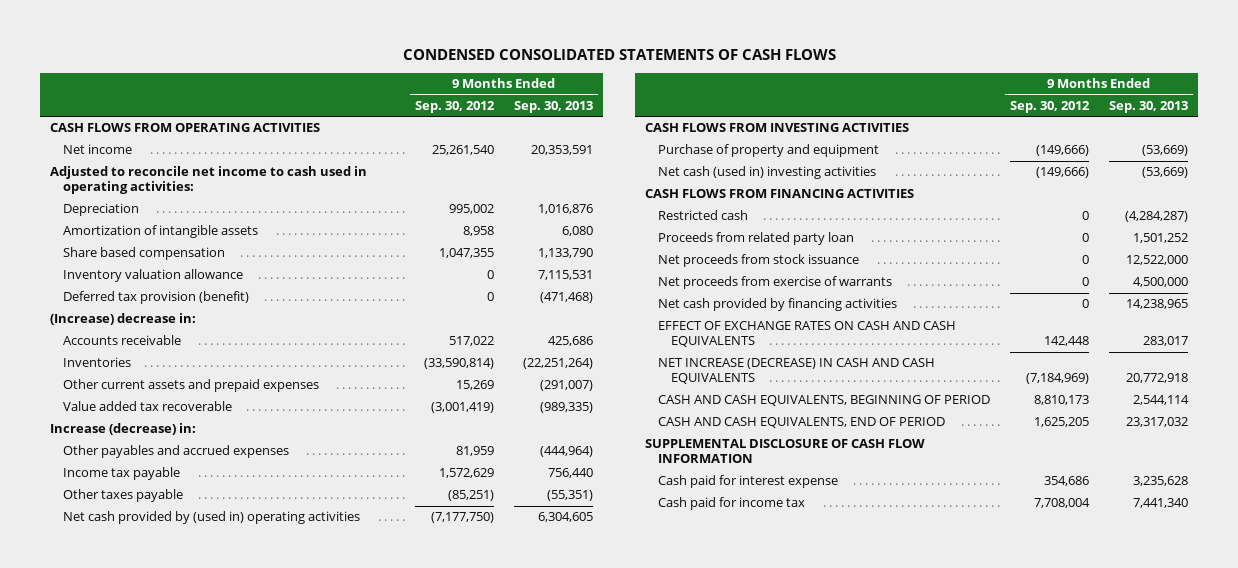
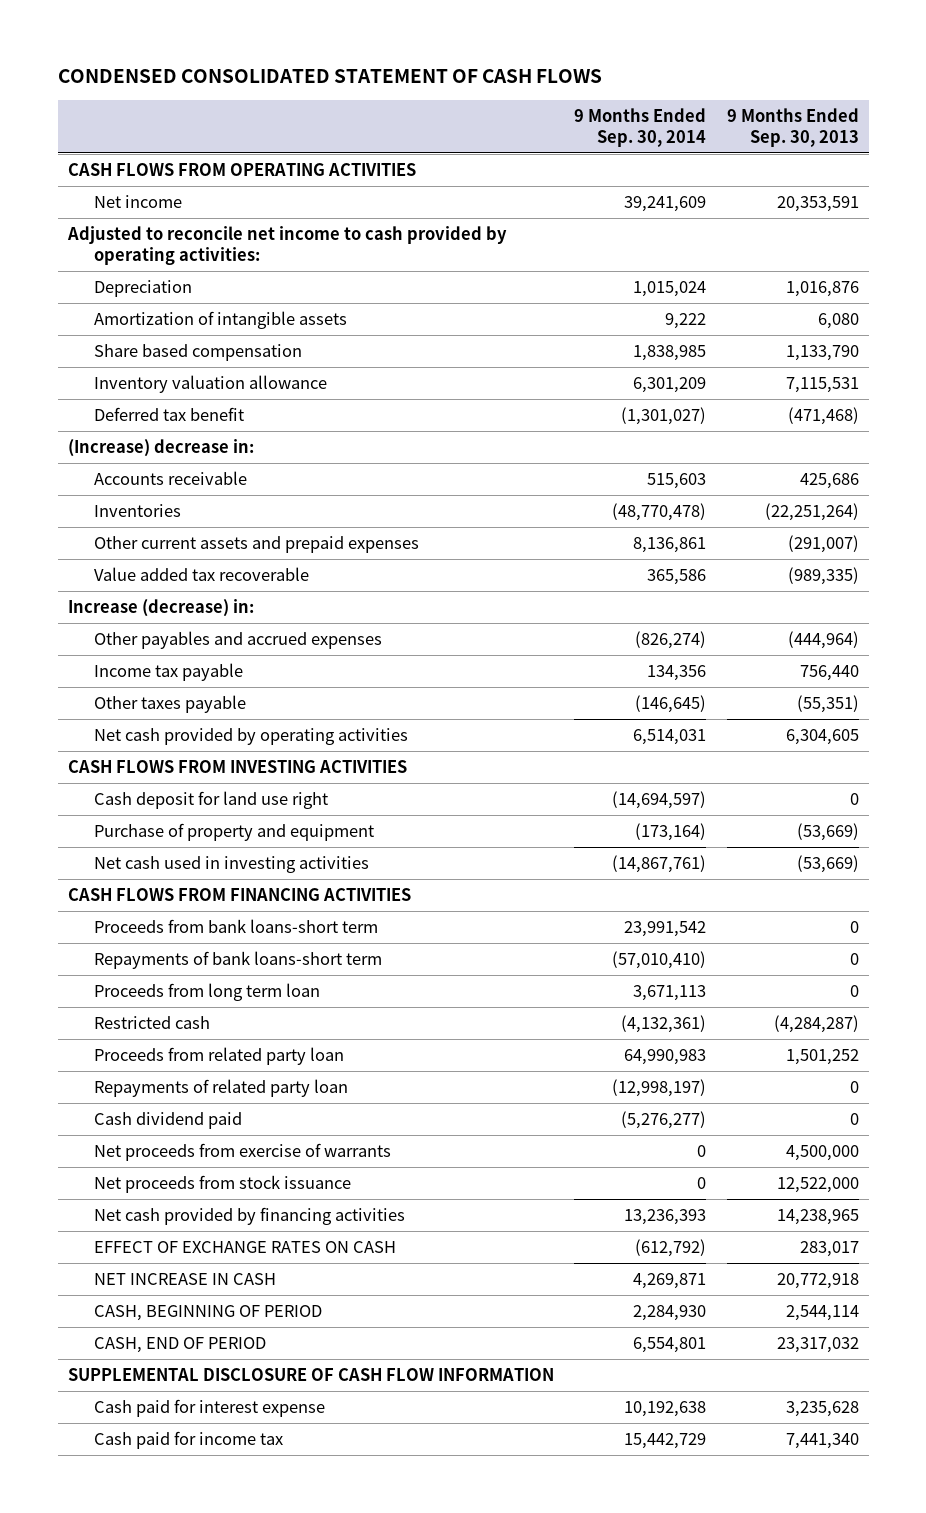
- CONDENSED CONSOLIDATED STATEMENTS OF CASH FLOWS
+ CONDENSED CONSOLIDATED STATEMENT OF CASH FLOWS
- | 9 Months Ended Sep. 30, 2012 | 9 Months Ended Sep. 30, 2013
+ | 9 Months Ended Sep. 30, 2014 | 9 Months Ended Sep. 30, 2013
- Adjusted to reconcile net income to cash used in operating activities:
+ Adjusted to reconcile net income to cash provided by operating activities:
- Deferred tax provision (benefit) | 0 | (471,468)
+ Deferred tax benefit | (1,301,027) | (471,468)
- Net cash provided by (used in) operating activities | (7,177,750) | 6,304,605
+ Net cash provided by operating activities | 6,514,031 | 6,304,605
+ Cash deposit for land use right | (14,694,597) | 0
- Net cash (used in) investing activities | (149,666) | (53,669)
+ Net cash used in investing activities | (14,867,761) | (53,669)
+ Proceeds from bank loans-short term | 23,991,542 | 0
+ Repayments of bank loans-short term | (57,010,410) | 0
+ Proceeds from long term loan | 3,671,113 | 0
+ Repayments of related party loan | (12,998,197) | 0
+ Cash dividend paid | (5,276,277) | 0
moved down: Net proceeds from stock issuance | 0 | 12,522,000
- EFFECT OF EXCHANGE RATES ON CASH AND CASH EQUIVALENTS | 142,448 | 283,017
- NET INCREASE (DECREASE) IN CASH AND CASH EQUIVALENTS | (7,184,969) | 20,772,918
- CASH AND CASH EQUIVALENTS, BEGINNING OF PERIOD | 8,810,173 | 2,544,114
- CASH AND CASH EQUIVALENTS, END OF PERIOD | 1,625,205 | 23,317,032
+ EFFECT OF EXCHANGE RATES ON CASH | (612,792) | 283,017
+ NET INCREASE IN CASH | 4,269,871 | 20,772,918
+ CASH, BEGINNING OF PERIOD | 2,284,930 | 2,544,114
+ CASH, END OF PERIOD | 6,554,801 | 23,317,032

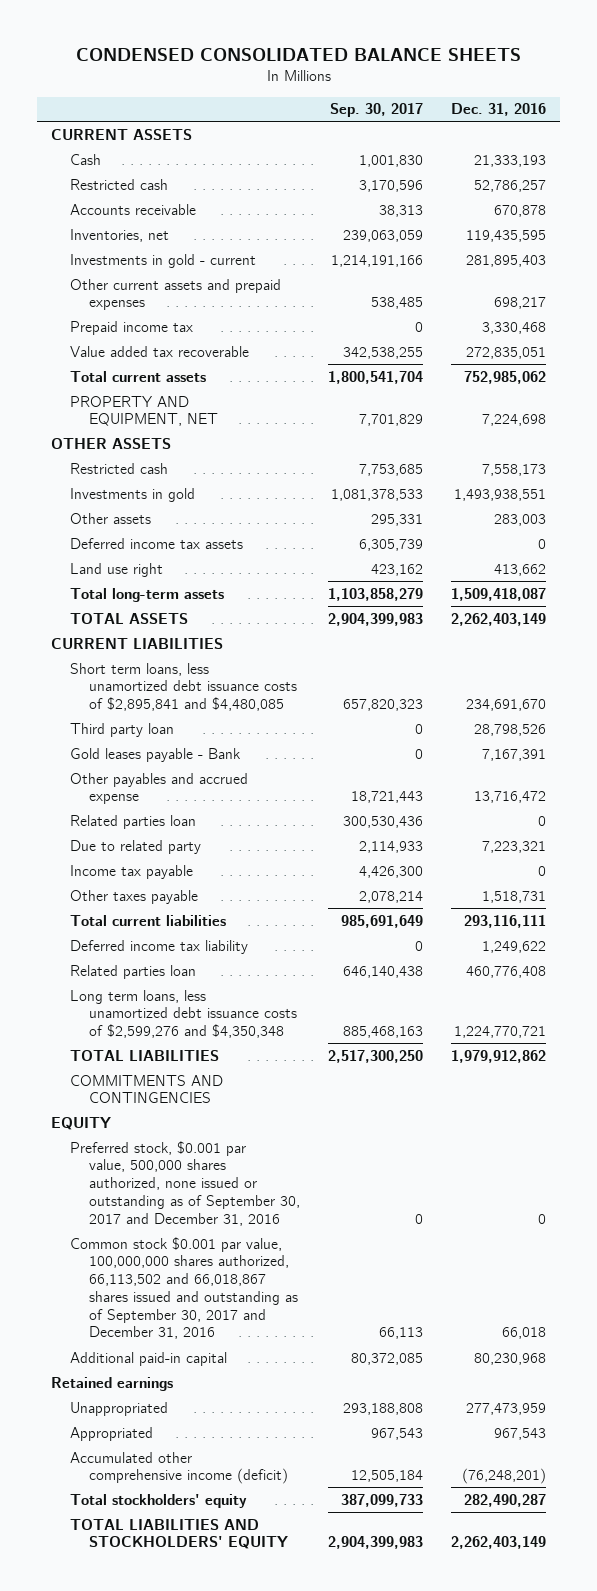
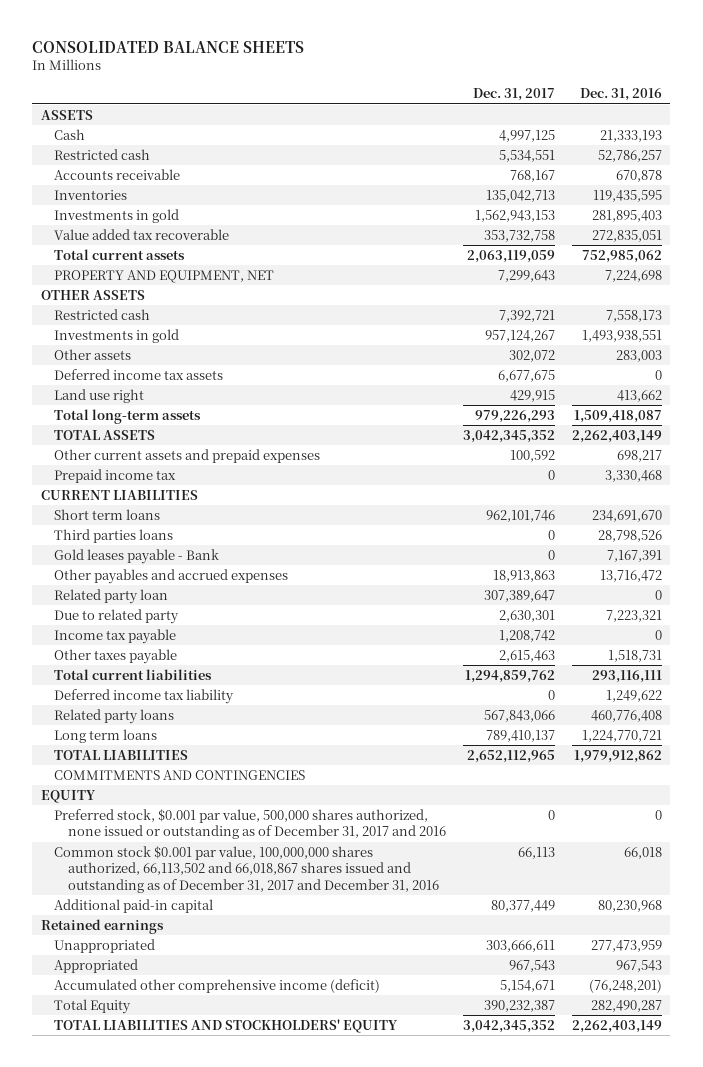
- CONDENSED CONSOLIDATED BALANCE SHEETS
+ CONSOLIDATED BALANCE SHEETS
- | Sep. 30, 2017 | Dec. 31, 2016
+ | Dec. 31, 2017 | Dec. 31, 2016
- CURRENT ASSETS
+ ASSETS
- Inventories, net | 239,063,059 | 119,435,595
- Investments in gold - current | 1,214,191,166 | 281,895,403
+ Inventories | 135,042,713 | 119,435,595
+ Investments in gold | 1,562,943,153 | 281,895,403
moved down: Other current assets and prepaid expenses | 100,592 | 698,217
moved down: Prepaid income tax | 0 | 3,330,468
- Short term loans, less unamortized debt issuance costs of $2,895,841 and $4,480,085 | 657,820,323 | 234,691,670
- Third party loan | 0 | 28,798,526
+ Short term loans | 962,101,746 | 234,691,670
+ Third parties loans | 0 | 28,798,526
- Other payables and accrued expense | 18,721,443 | 13,716,472
- Related parties loan | 300,530,436 | 0
+ Other payables and accrued expenses | 18,913,863 | 13,716,472
+ Related party loan | 307,389,647 | 0
- Related parties loan | 646,140,438 | 460,776,408
- Long term loans, less unamortized debt issuance costs of $2,599,276 and $4,350,348 | 885,468,163 | 1,224,770,721
+ Related party loans | 567,843,066 | 460,776,408
+ Long term loans | 789,410,137 | 1,224,770,721
- Preferred stock, $0.001 par value, 500,000 shares authorized, none issued or outstanding as of September 30, 2017 and December 31, 2016 | 0 | 0
- Common stock $0.001 par value, 100,000,000 shares authorized, 66,113,502 and 66,018,867 shares issued and outstanding as of September 30, 2017 and December 31, 2016 | 66,113 | 66,018
+ Preferred stock, $0.001 par value, 500,000 shares authorized, none issued or outstanding as of December 31, 2017 and 2016 | 0 | 0
+ Common stock $0.001 par value, 100,000,000 shares authorized, 66,113,502 and 66,018,867 shares issued and outstanding as of December 31, 2017 and December 31, 2016 | 66,113 | 66,018
- Total stockholders' equity | 387,099,733 | 282,490,287
+ Total Equity | 390,232,387 | 282,490,287

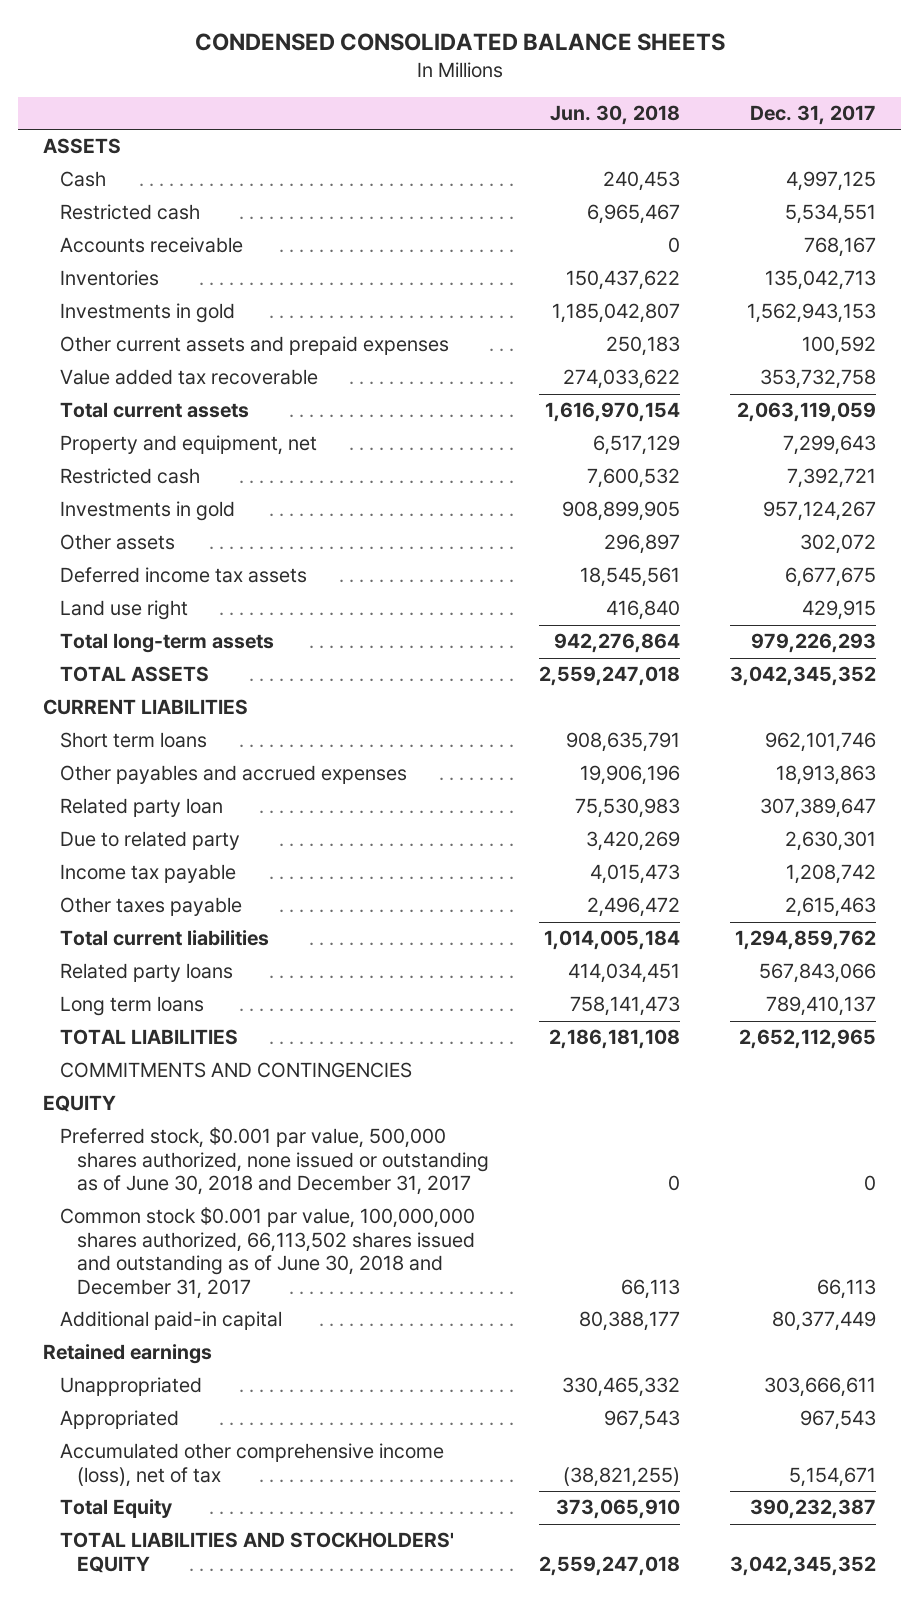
- CONSOLIDATED BALANCE SHEETS
+ CONDENSED CONSOLIDATED BALANCE SHEETS
- | Dec. 31, 2017 | Dec. 31, 2016
+ | Jun. 30, 2018 | Dec. 31, 2017
moved up: Other current assets and prepaid expenses | 250,183 | 100,592
- PROPERTY AND EQUIPMENT, NET | 7,299,643 | 7,224,698
- OTHER ASSETS
+ Property and equipment, net | 6,517,129 | 7,299,643
- Prepaid income tax | 0 | 3,330,468
- Third parties loans | 0 | 28,798,526
- Gold leases payable - Bank | 0 | 7,167,391
- Deferred income tax liability | 0 | 1,249,622
- Preferred stock, $0.001 par value, 500,000 shares authorized, none issued or outstanding as of December 31, 2017 and 2016 | 0 | 0
- Common stock $0.001 par value, 100,000,000 shares authorized, 66,113,502 and 66,018,867 shares issued and outstanding as of December 31, 2017 and December 31, 2016 | 66,113 | 66,018
+ Preferred stock, $0.001 par value, 500,000 shares authorized, none issued or outstanding as of June 30, 2018 and December 31, 2017 | 0 | 0
+ Common stock $0.001 par value, 100,000,000 shares authorized, 66,113,502 shares issued and outstanding as of June 30, 2018 and December 31, 2017 | 66,113 | 66,113
- Accumulated other comprehensive income (deficit) | 5,154,671 | (76,248,201)
+ Accumulated other comprehensive income (loss), net of tax | (38,821,255) | 5,154,671

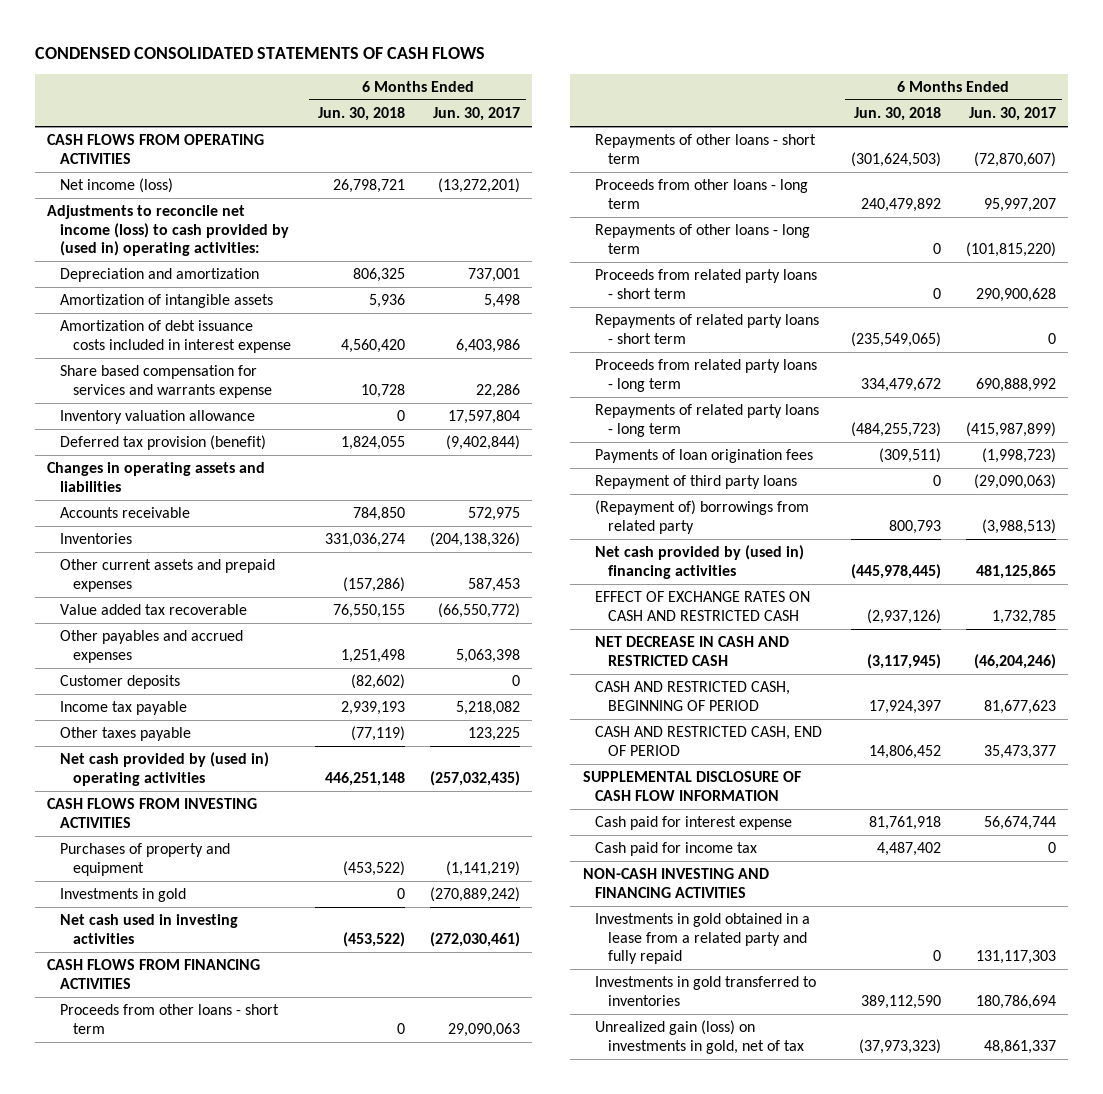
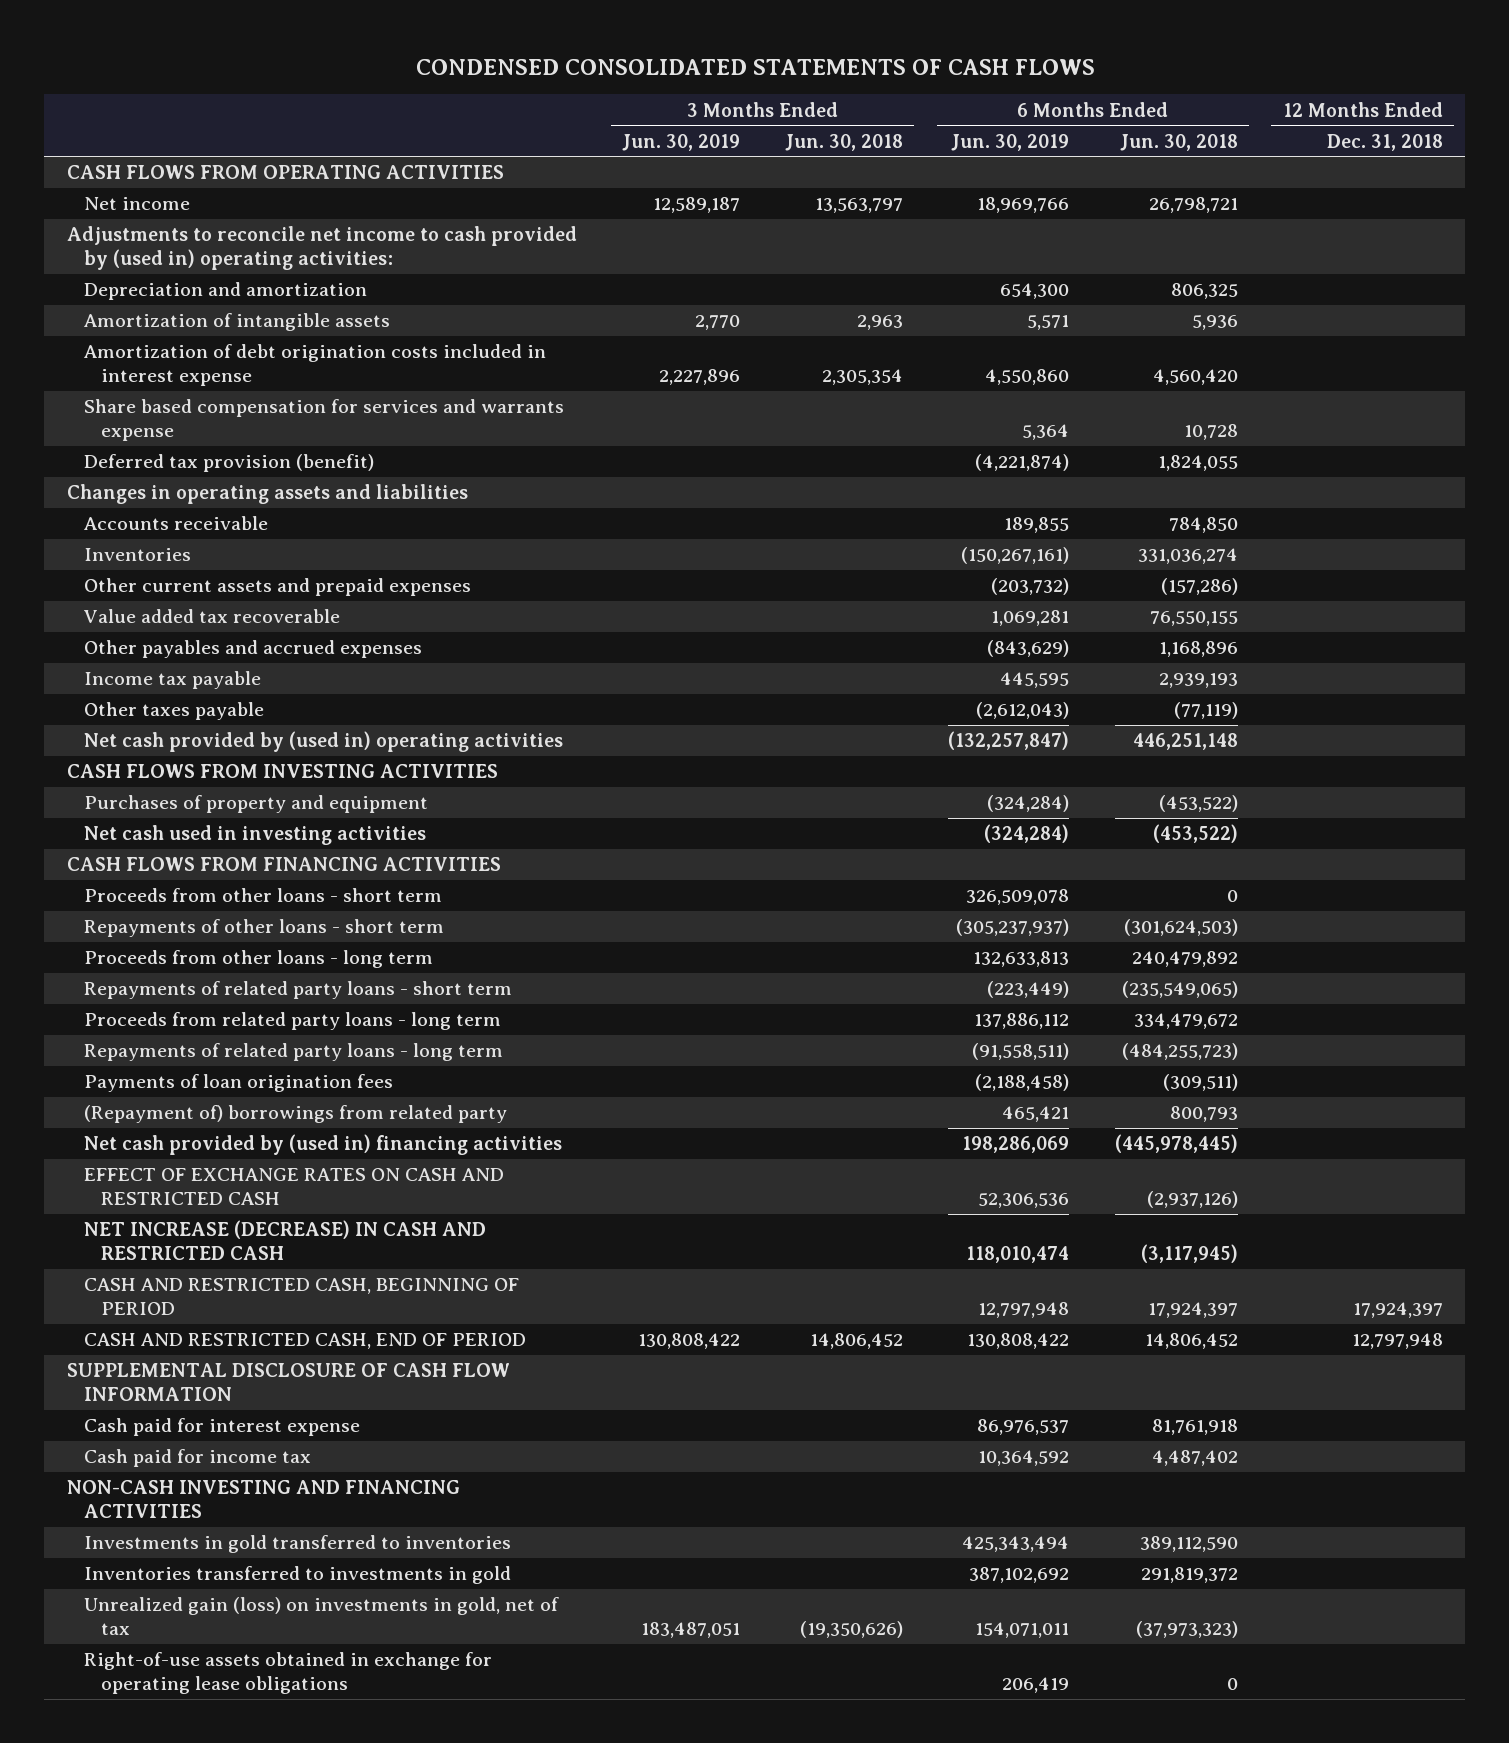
- | 6 Months Ended Jun. 30, 2018 | 6 Months Ended Jun. 30, 2017
+ | 3 Months Ended Jun. 30, 2019 | 3 Months Ended Jun. 30, 2018 | 6 Months Ended Jun. 30, 2019 | 6 Months Ended Jun. 30, 2018 | 12 Months Ended Dec. 31, 2018
- Net income (loss) | 26,798,721 | (13,272,201)
- Adjustments to reconcile net income (loss) to cash provided by (used in) operating activities:
+ Net income | 12,589,187 | 13,563,797 | 18,969,766 | 26,798,721 |
+ Adjustments to reconcile net income to cash provided by (used in) operating activities:
- Amortization of debt issuance costs included in interest expense | 4,560,420 | 6,403,986
+ Amortization of debt origination costs included in interest expense | 2,227,896 | 2,305,354 | 4,550,860 | 4,560,420 |
- Inventory valuation allowance | 0 | 17,597,804
- Other payables and accrued expenses | 1,251,498 | 5,063,398
- Customer deposits | (82,602) | 0
+ Other payables and accrued expenses | | | (843,629) | 1,168,896 |
- Investments in gold | 0 | (270,889,242)
- Repayments of other loans - long term | 0 | (101,815,220)
- Proceeds from related party loans - short term | 0 | 290,900,628
- Repayment of third party loans | 0 | (29,090,063)
- NET DECREASE IN CASH AND RESTRICTED CASH | (3,117,945) | (46,204,246)
+ NET INCREASE (DECREASE) IN CASH AND RESTRICTED CASH | | | 118,010,474 | (3,117,945) |
- Investments in gold obtained in a lease from a related party and fully repaid | 0 | 131,117,303
+ Inventories transferred to investments in gold | | | 387,102,692 | 291,819,372 |
+ Right-of-use assets obtained in exchange for operating lease obligations | | | 206,419 | 0 |

